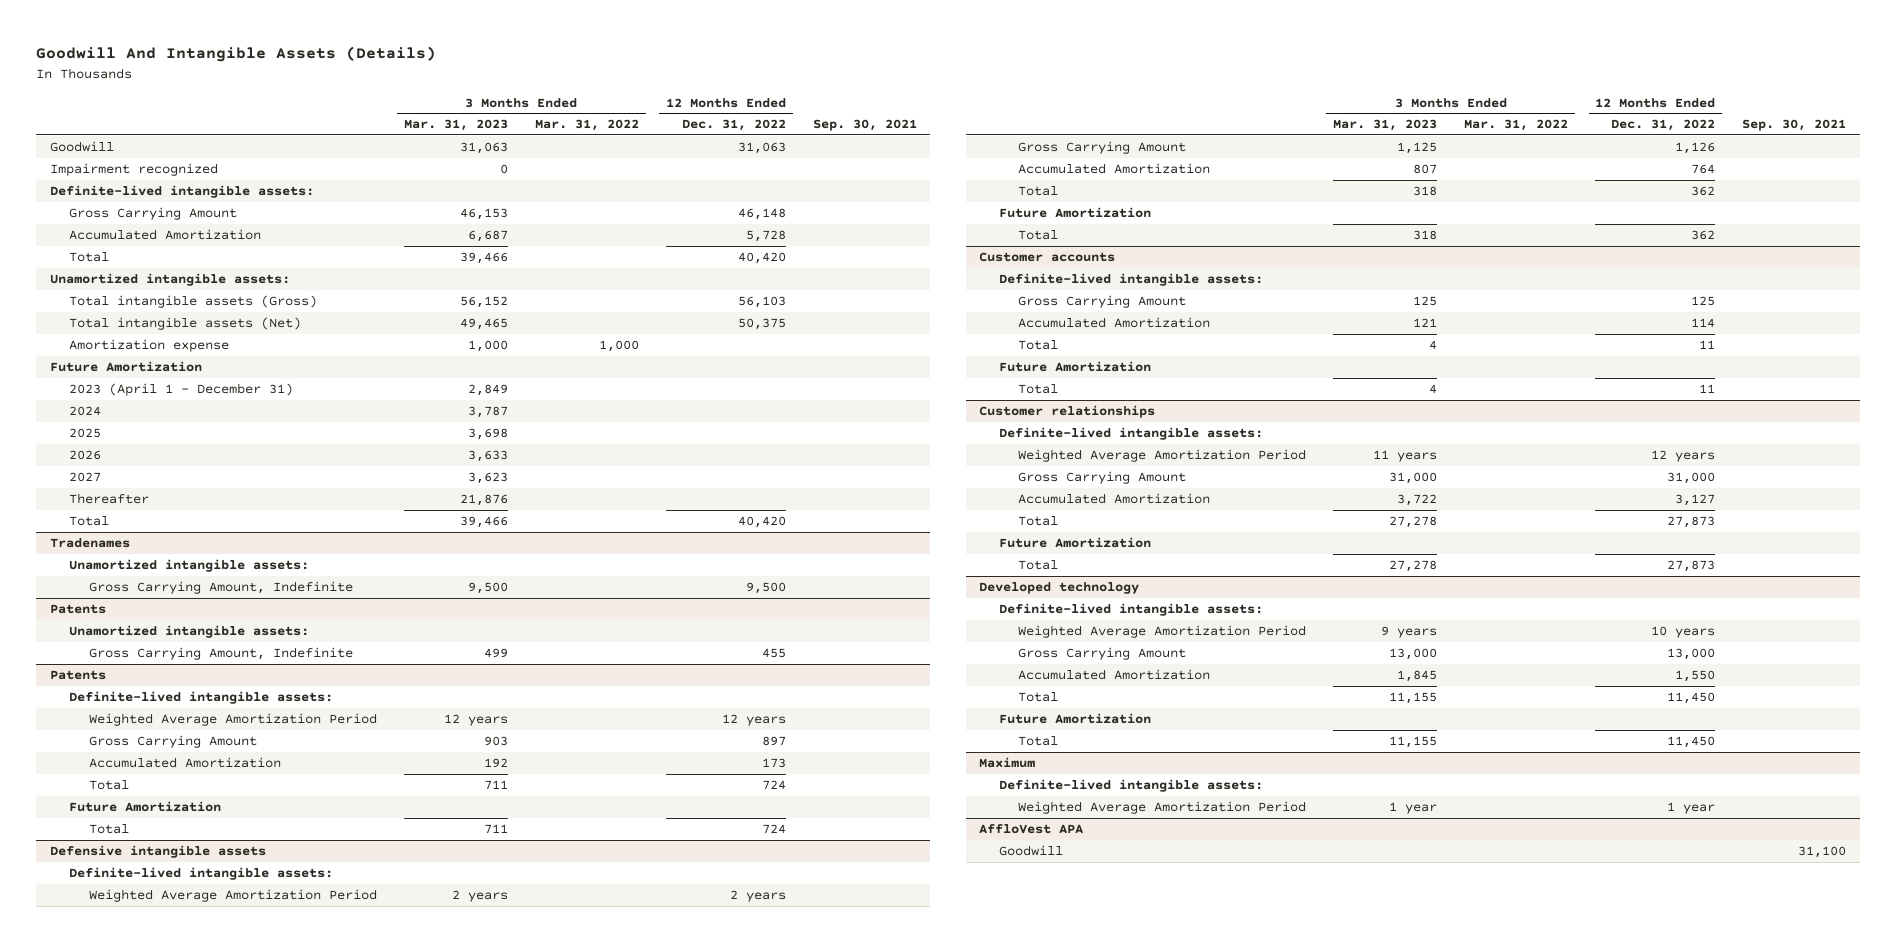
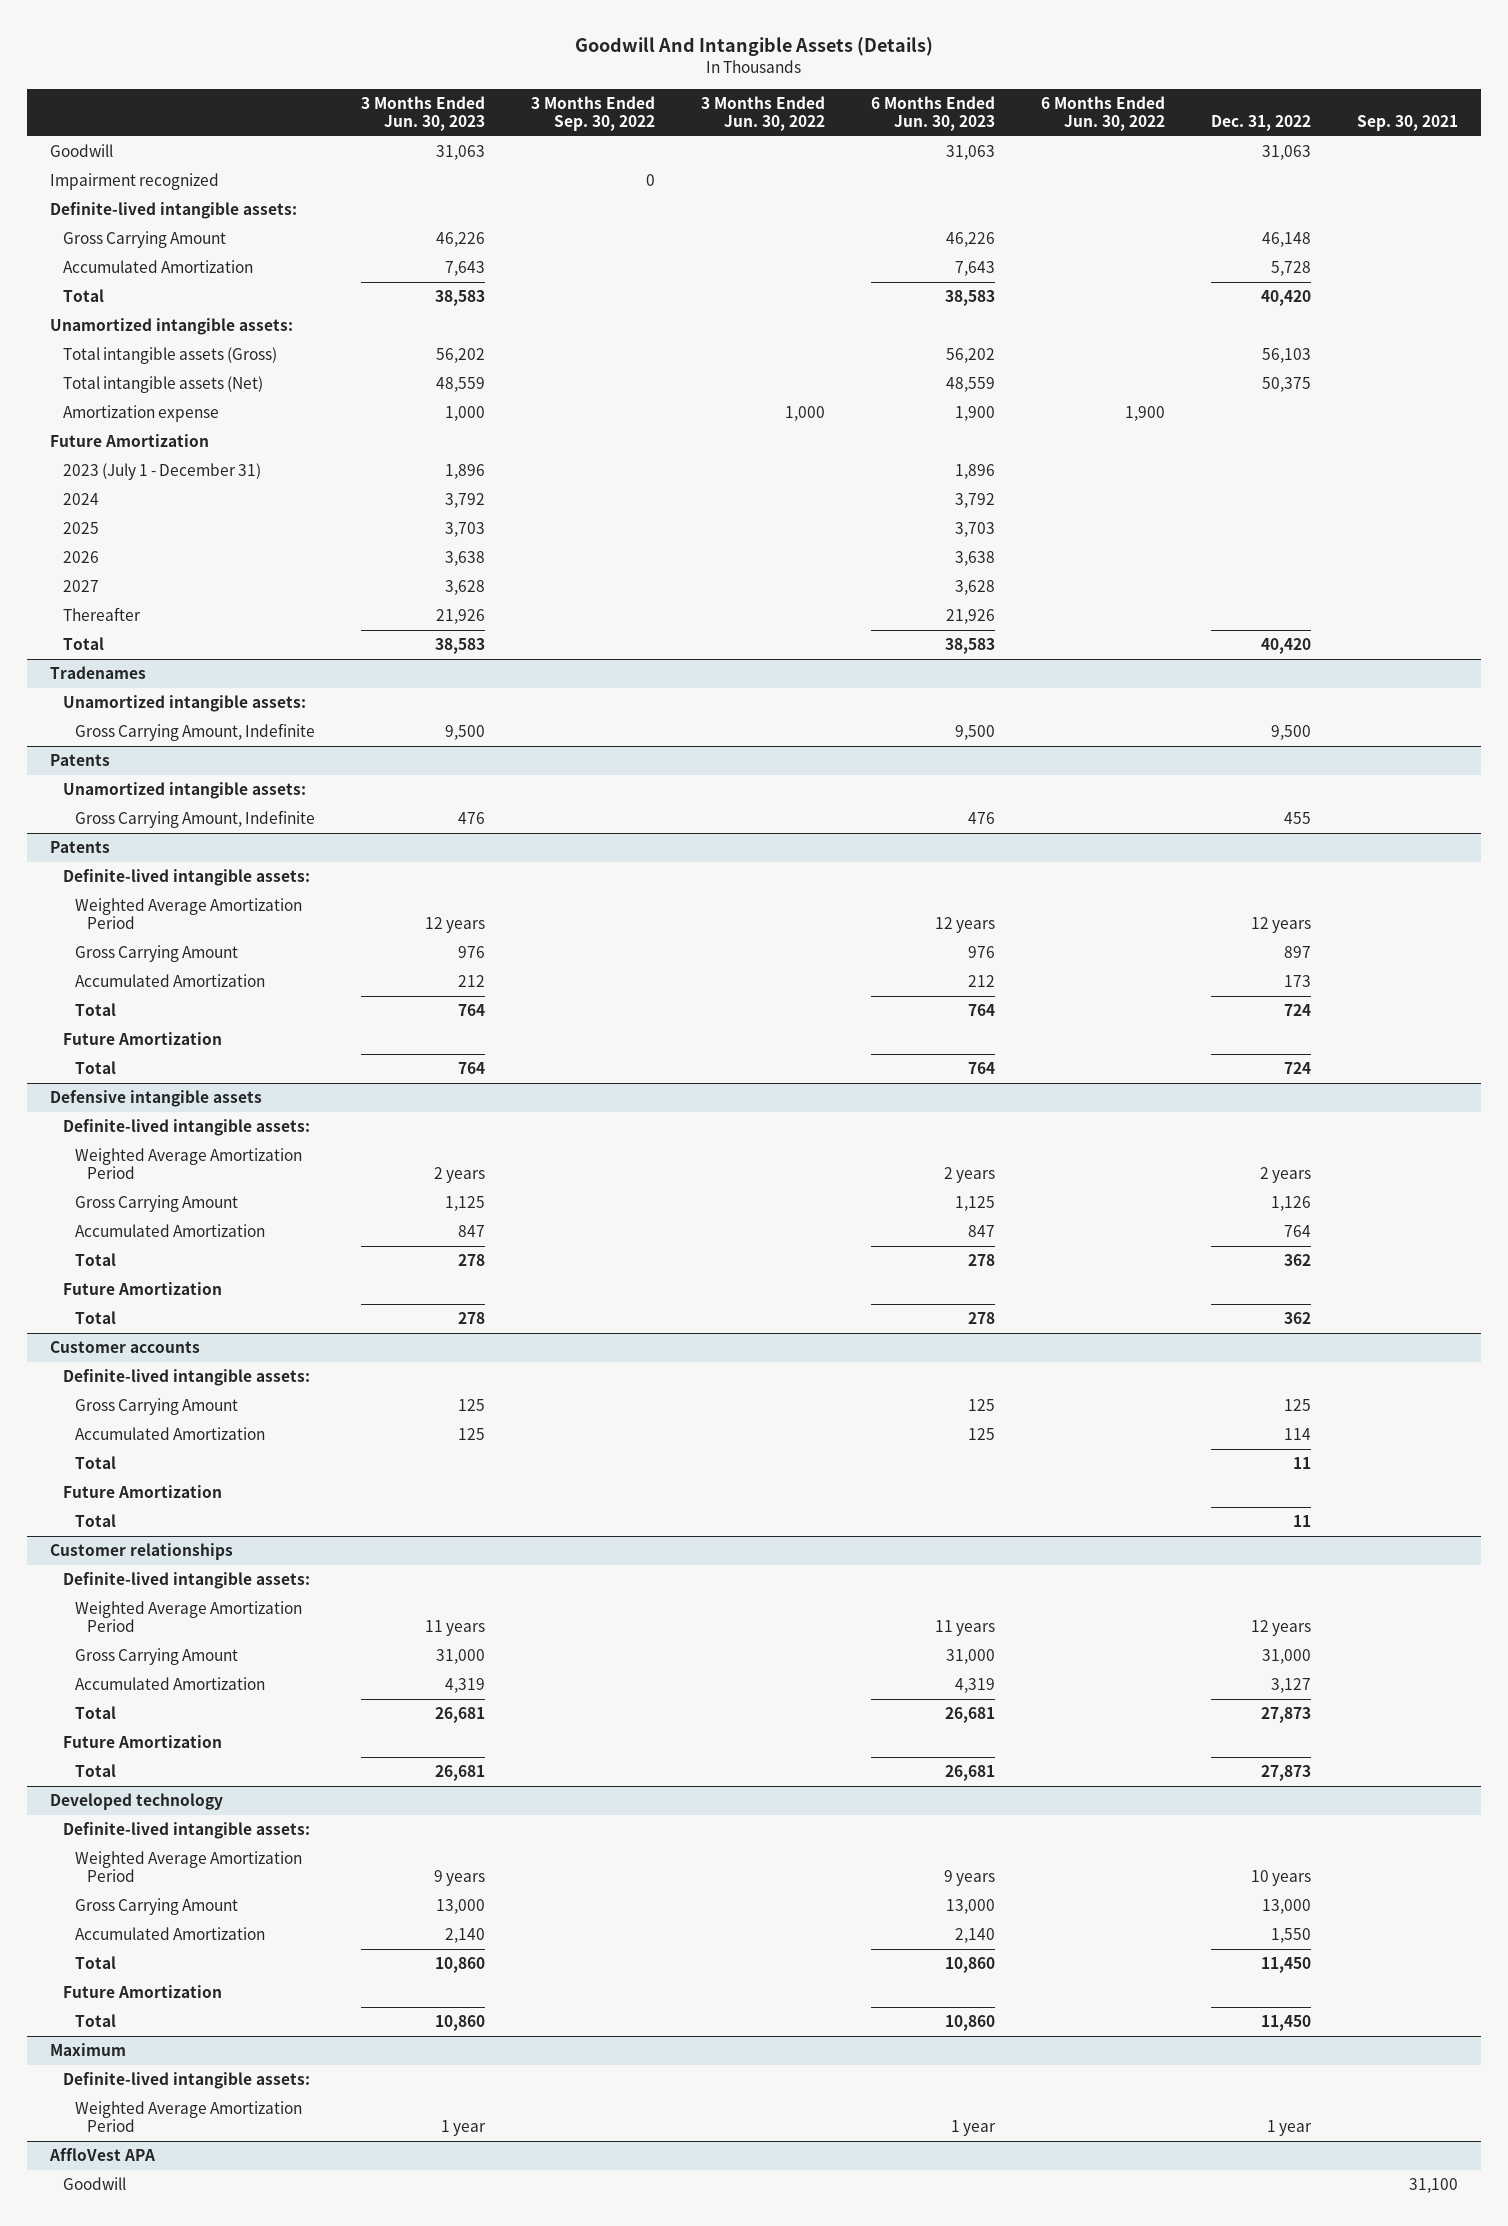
- | 3 Months Ended Mar. 31, 2023 | 3 Months Ended Mar. 31, 2022 | 12 Months Ended Dec. 31, 2022 | Sep. 30, 2021
+ | 3 Months Ended Jun. 30, 2023 | 3 Months Ended Sep. 30, 2022 | 3 Months Ended Jun. 30, 2022 | 6 Months Ended Jun. 30, 2023 | 6 Months Ended Jun. 30, 2022 | Dec. 31, 2022 | Sep. 30, 2021
- 2023 (April 1 - December 31) | 2,849 | | |
+ 2023 (July 1 - December 31) | 1,896 | | | 1,896 | | |

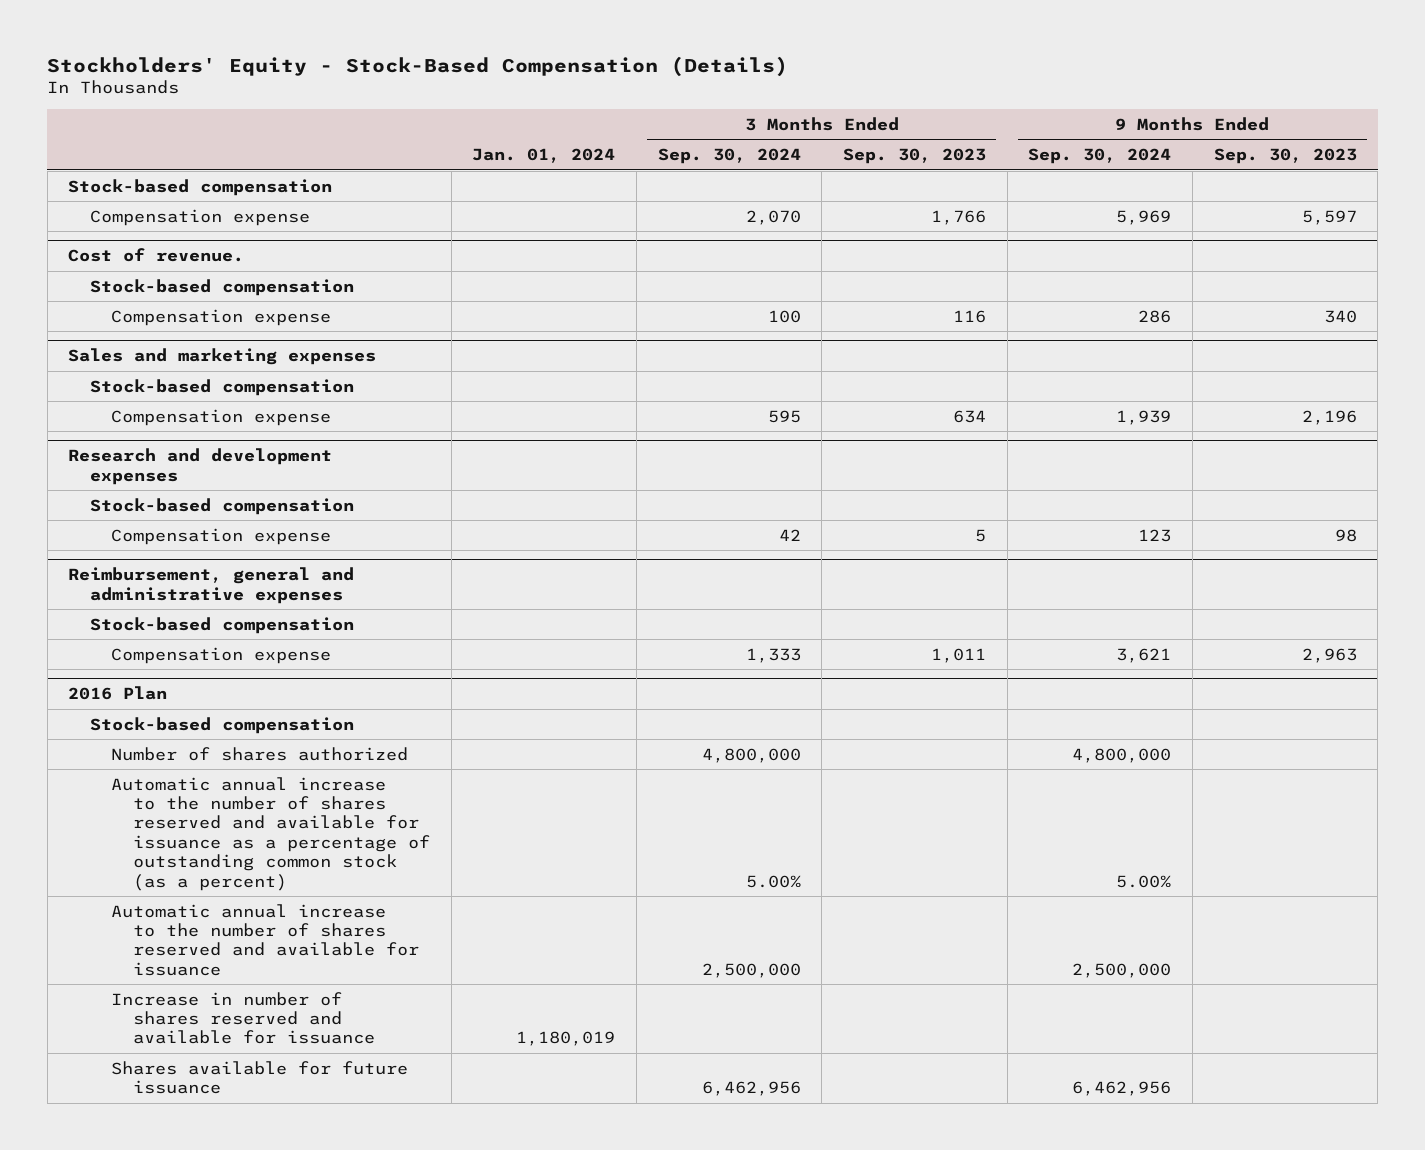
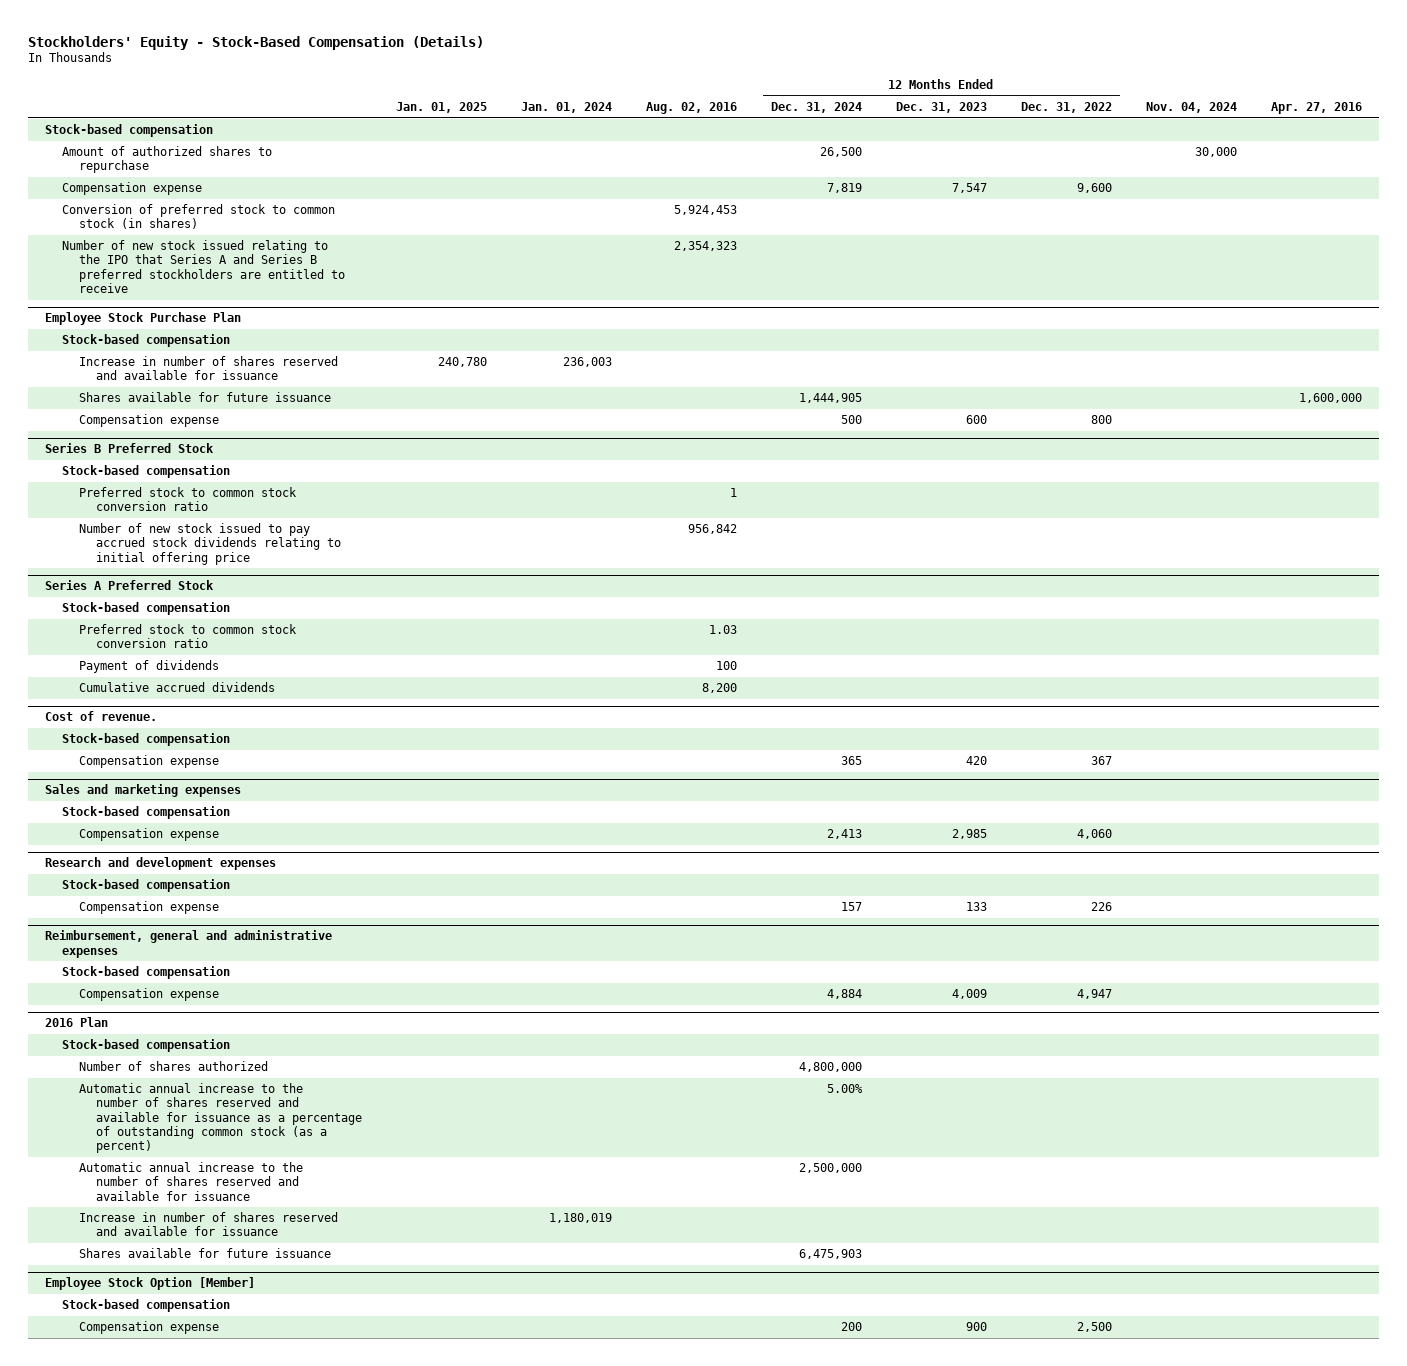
- | Jan. 01, 2024 | 3 Months Ended Sep. 30, 2024 | 3 Months Ended Sep. 30, 2023 | 9 Months Ended Sep. 30, 2024 | 9 Months Ended Sep. 30, 2023
+ | Jan. 01, 2025 | Jan. 01, 2024 | Aug. 02, 2016 | 12 Months Ended Dec. 31, 2024 | 12 Months Ended Dec. 31, 2023 | 12 Months Ended Dec. 31, 2022 | Nov. 04, 2024 | Apr. 27, 2016
+ Amount of authorized shares to repurchase | | | | 26,500 | | | 30,000 |
+ Conversion of preferred stock to common stock (in shares) | | | 5,924,453 | | | | |
+ Number of new stock issued relating to the IPO that Series A and Series B preferred stockholders are entitled to receive | | | 2,354,323 | | | | |
+ Employee Stock Purchase Plan
+ Stock-based compensation
+ Increase in number of shares reserved and available for issuance | 240,780 | 236,003 | | | | | |
+ Shares available for future issuance | | | | 1,444,905 | | | | 1,600,000
+ Compensation expense | | | | 500 | 600 | 800 | |
+ Series B Preferred Stock
+ Stock-based compensation
+ Preferred stock to common stock conversion ratio | | | 1 | | | | |
+ Number of new stock issued to pay accrued stock dividends relating to initial offering price | | | 956,842 | | | | |
+ Series A Preferred Stock
+ Stock-based compensation
+ Preferred stock to common stock conversion ratio | | | 1.03 | | | | |
+ Payment of dividends | | | 100 | | | | |
+ Cumulative accrued dividends | | | 8,200 | | | | |
+ Employee Stock Option [Member]
+ Stock-based compensation
+ Compensation expense | | | | 200 | 900 | 2,500 | |

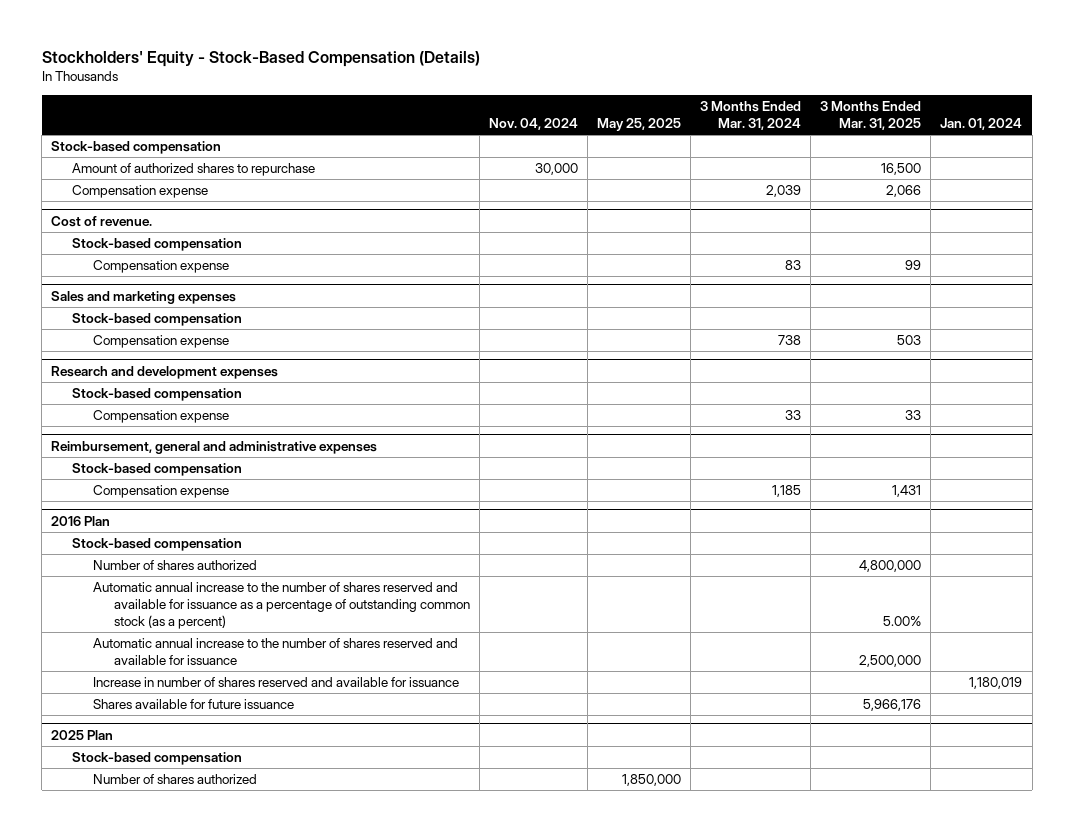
- | Jan. 01, 2025 | Jan. 01, 2024 | Aug. 02, 2016 | 12 Months Ended Dec. 31, 2024 | 12 Months Ended Dec. 31, 2023 | 12 Months Ended Dec. 31, 2022 | Nov. 04, 2024 | Apr. 27, 2016
+ | Nov. 04, 2024 | May 25, 2025 | 3 Months Ended Mar. 31, 2024 | 3 Months Ended Mar. 31, 2025 | Jan. 01, 2024
- Conversion of preferred stock to common stock (in shares) | | | 5,924,453 | | | | |
- Number of new stock issued relating to the IPO that Series A and Series B preferred stockholders are entitled to receive | | | 2,354,323 | | | | |
- Employee Stock Purchase Plan
- Stock-based compensation
- Increase in number of shares reserved and available for issuance | 240,780 | 236,003 | | | | | |
- Shares available for future issuance | | | | 1,444,905 | | | | 1,600,000
- Compensation expense | | | | 500 | 600 | 800 | |
- Series B Preferred Stock
- Stock-based compensation
- Preferred stock to common stock conversion ratio | | | 1 | | | | |
- Number of new stock issued to pay accrued stock dividends relating to initial offering price | | | 956,842 | | | | |
- Series A Preferred Stock
- Stock-based compensation
- Preferred stock to common stock conversion ratio | | | 1.03 | | | | |
- Payment of dividends | | | 100 | | | | |
- Cumulative accrued dividends | | | 8,200 | | | | |
- Employee Stock Option [Member]
- Stock-based compensation
- Compensation expense | | | | 200 | 900 | 2,500 | |
+ 2025 Plan
+ Stock-based compensation
+ Number of shares authorized | | 1,850,000 | | |

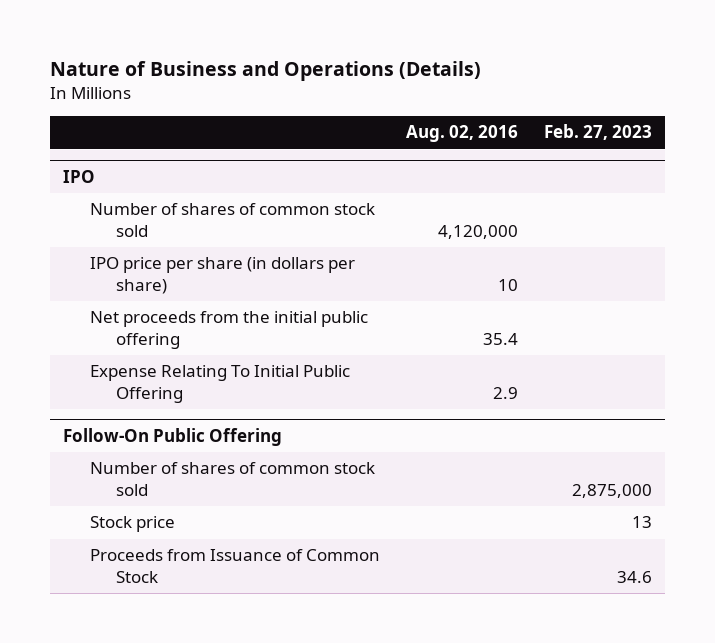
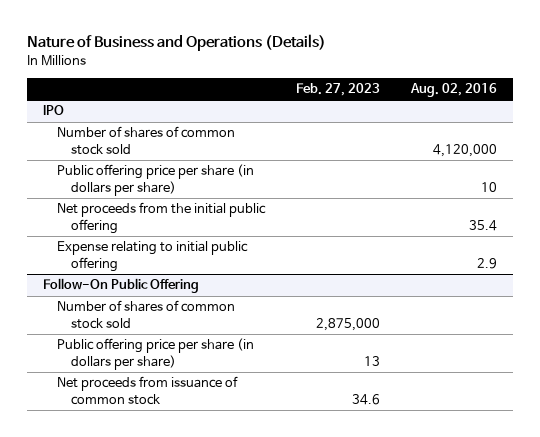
- | Aug. 02, 2016 | Feb. 27, 2023
+ | Feb. 27, 2023 | Aug. 02, 2016
@ IPO
- IPO price per share (in dollars per share) | 10 |
+ Public offering price per share (in dollars per share) | | 10
- Expense Relating To Initial Public Offering | 2.9 |
+ Expense relating to initial public offering | | 2.9
@ Follow-On Public Offering
- Stock price | | 13
- Proceeds from Issuance of Common Stock | | 34.6
+ Public offering price per share (in dollars per share) | 13 |
+ Net proceeds from issuance of common stock | 34.6 |

